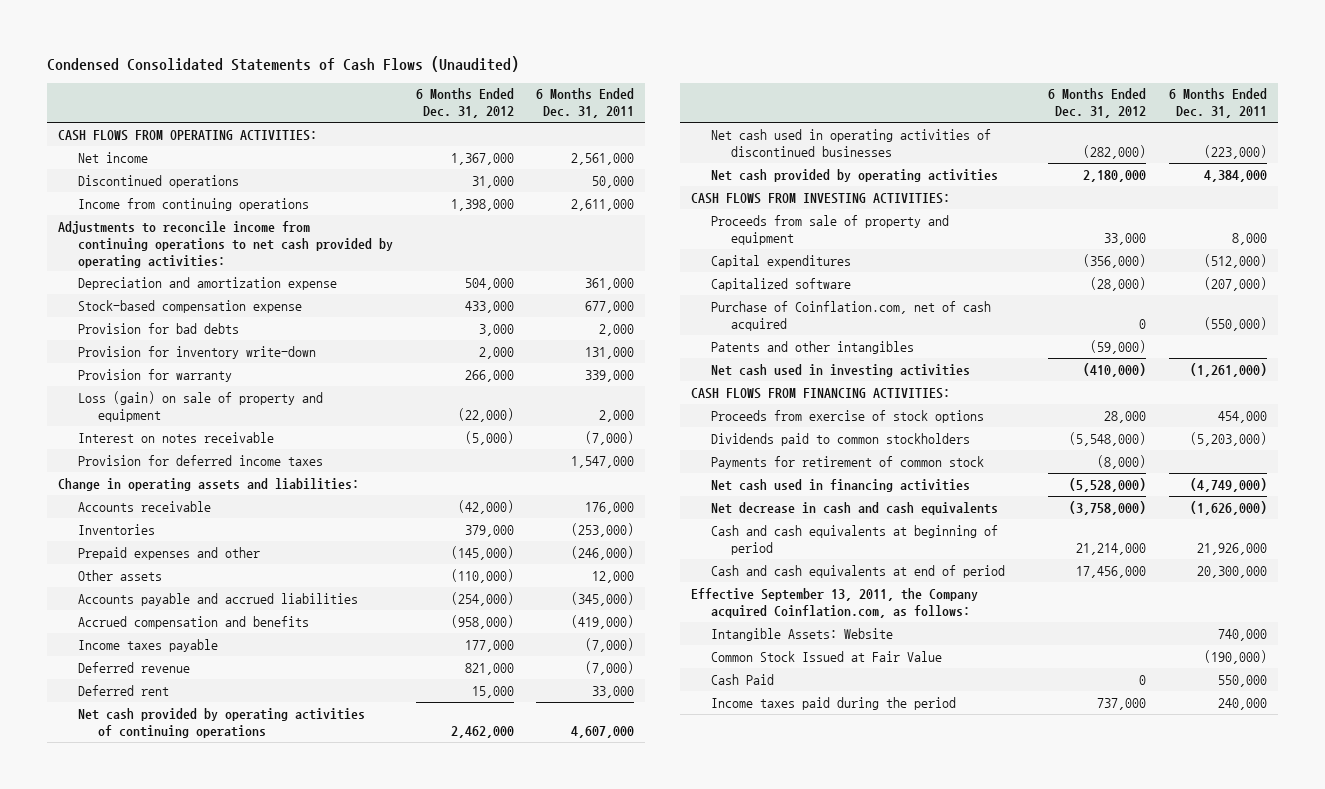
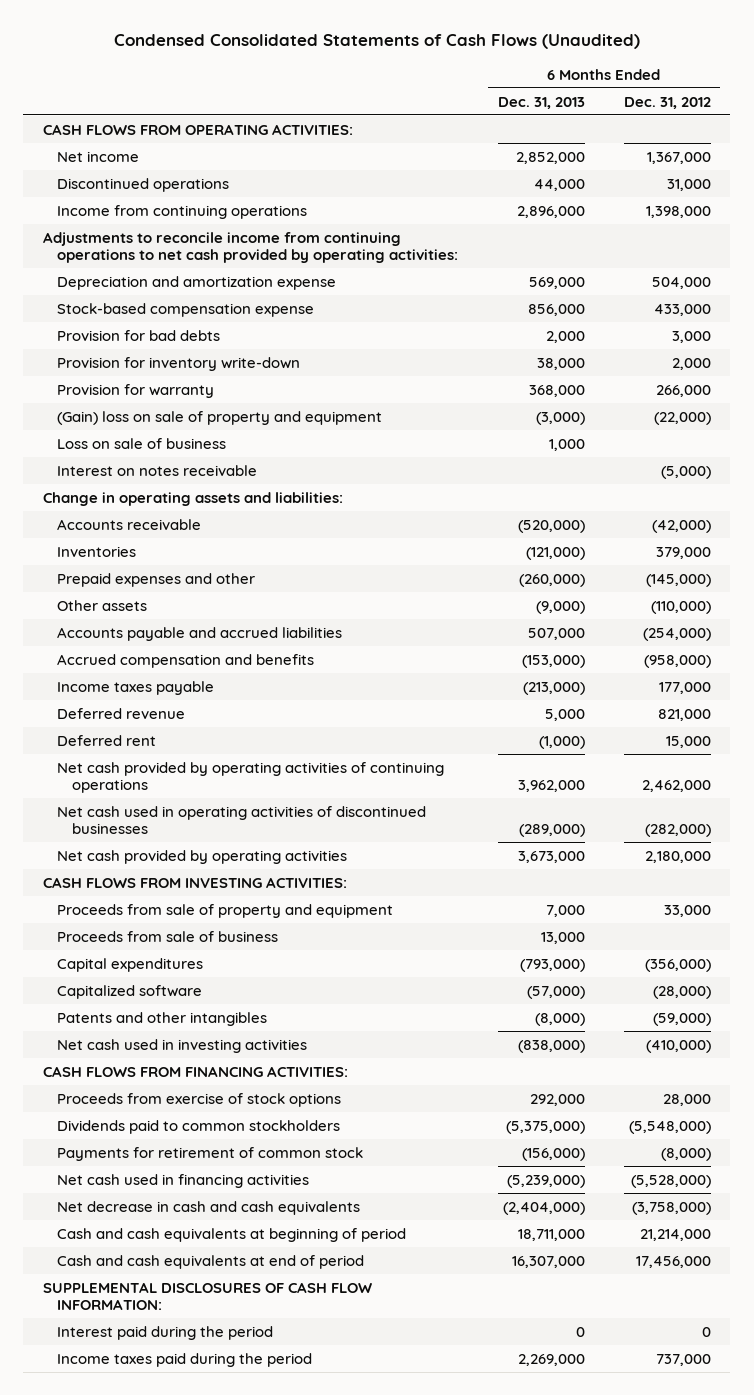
- | 6 Months Ended Dec. 31, 2012 | 6 Months Ended Dec. 31, 2011
+ | 6 Months Ended Dec. 31, 2013 | 6 Months Ended Dec. 31, 2012
- Loss (gain) on sale of property and equipment | (22,000) | 2,000
+ (Gain) loss on sale of property and equipment | (3,000) | (22,000)
+ Loss on sale of business | 1,000 |
- Provision for deferred income taxes | | 1,547,000
+ Proceeds from sale of business | 13,000 |
- Purchase of Coinflation.com, net of cash acquired | 0 | (550,000)
- Effective September 13, 2011, the Company acquired Coinflation.com, as follows:
- Intangible Assets: Website | | 740,000
- Common Stock Issued at Fair Value | | (190,000)
- Cash Paid | 0 | 550,000
+ SUPPLEMENTAL DISCLOSURES OF CASH FLOW INFORMATION:
+ Interest paid during the period | 0 | 0

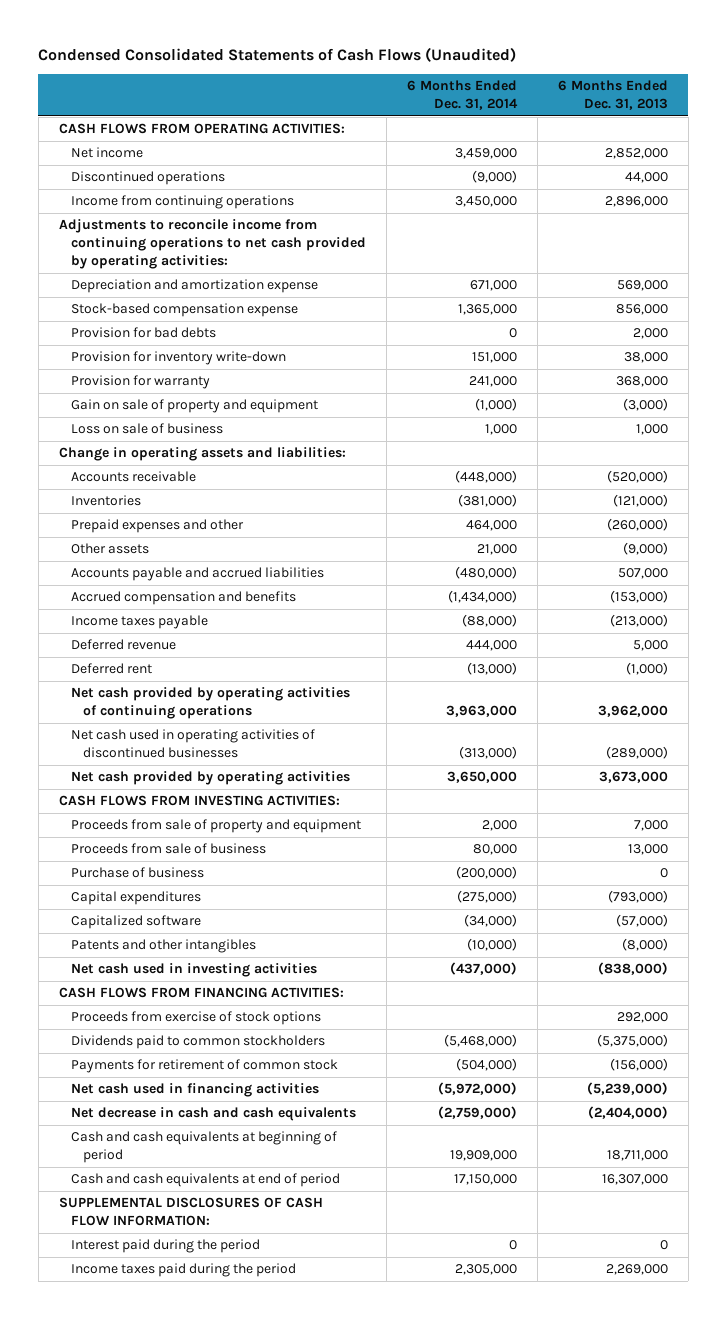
- | 6 Months Ended Dec. 31, 2013 | 6 Months Ended Dec. 31, 2012
+ | 6 Months Ended Dec. 31, 2014 | 6 Months Ended Dec. 31, 2013
- (Gain) loss on sale of property and equipment | (3,000) | (22,000)
+ Gain on sale of property and equipment | (1,000) | (3,000)
- Interest on notes receivable | | (5,000)
+ Purchase of business | (200,000) | 0

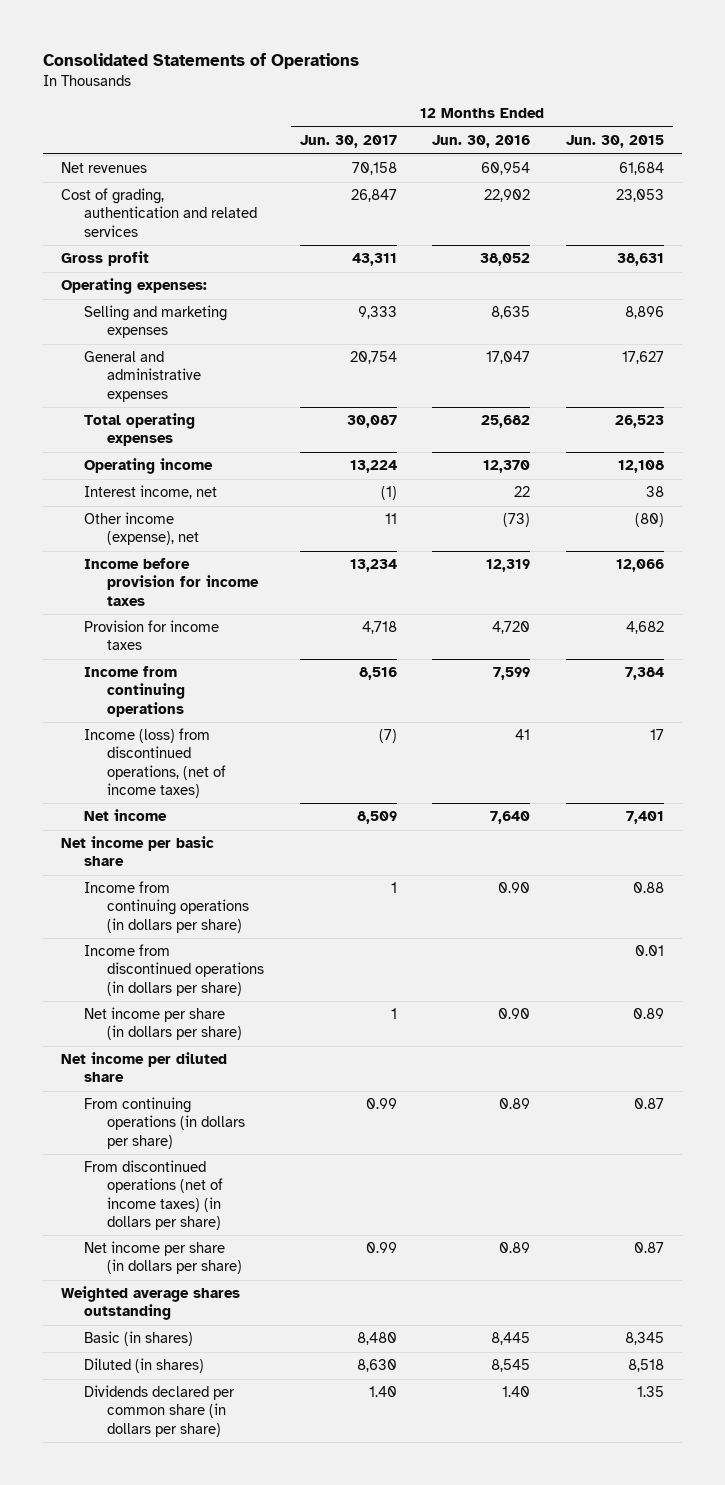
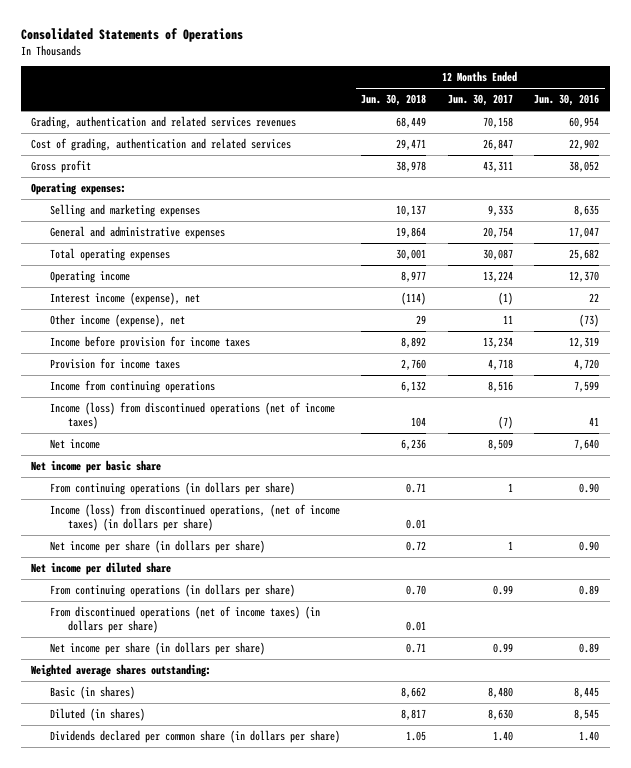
- | 12 Months Ended Jun. 30, 2017 | 12 Months Ended Jun. 30, 2016 | 12 Months Ended Jun. 30, 2015
+ | 12 Months Ended Jun. 30, 2018 | 12 Months Ended Jun. 30, 2017 | 12 Months Ended Jun. 30, 2016
- Net revenues | 70,158 | 60,954 | 61,684
+ Grading, authentication and related services revenues | 68,449 | 70,158 | 60,954
- Interest income, net | (1) | 22 | 38
+ Interest income (expense), net | (114) | (1) | 22
- Income (loss) from discontinued operations, (net of income taxes) | (7) | 41 | 17
+ Income (loss) from discontinued operations (net of income taxes) | 104 | (7) | 41
- Income from continuing operations (in dollars per share) | 1 | 0.90 | 0.88
- Income from discontinued operations (in dollars per share) | | | 0.01
+ From continuing operations (in dollars per share) | 0.71 | 1 | 0.90
+ Income (loss) from discontinued operations, (net of income taxes) (in dollars per share) | 0.01 | |
- Weighted average shares outstanding
+ Weighted average shares outstanding:

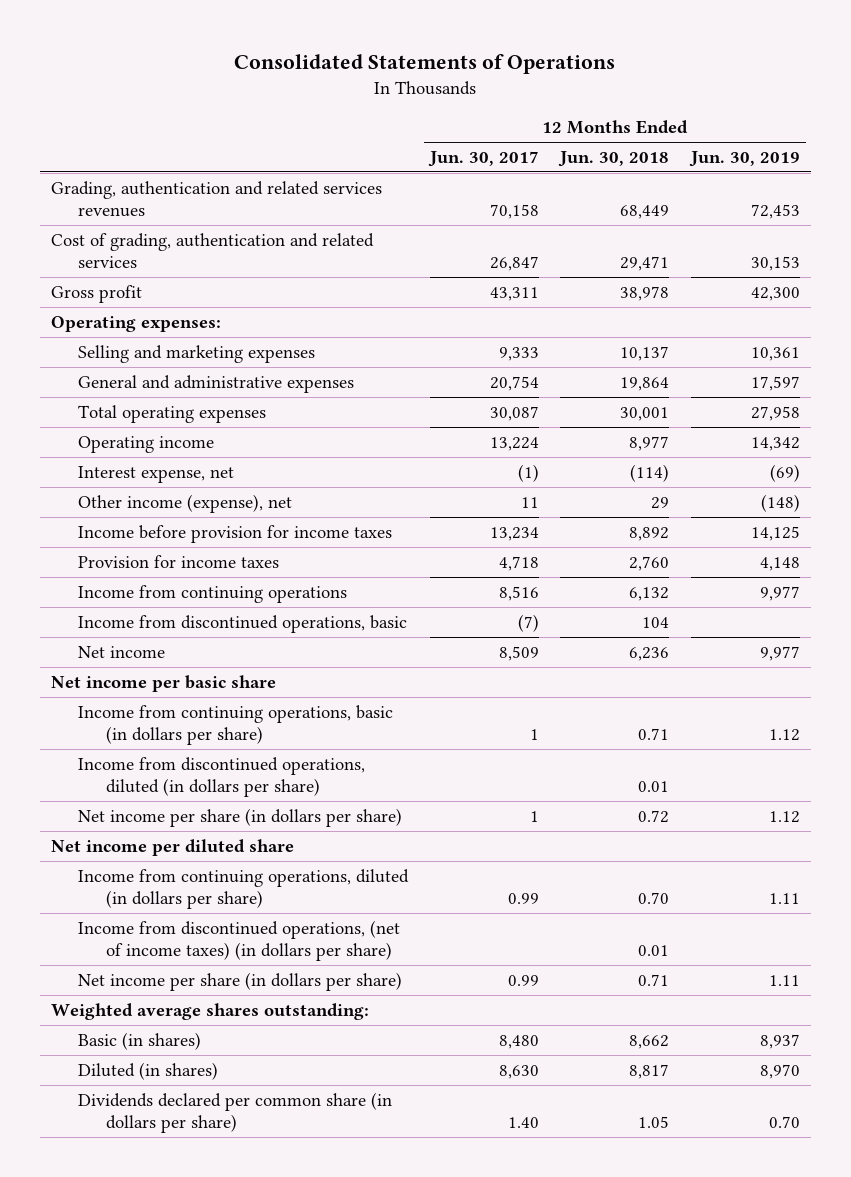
- | 12 Months Ended Jun. 30, 2018 | 12 Months Ended Jun. 30, 2017 | 12 Months Ended Jun. 30, 2016
+ | 12 Months Ended Jun. 30, 2017 | 12 Months Ended Jun. 30, 2018 | 12 Months Ended Jun. 30, 2019
- Interest income (expense), net | (114) | (1) | 22
+ Interest expense, net | (1) | (114) | (69)
- Income (loss) from discontinued operations (net of income taxes) | 104 | (7) | 41
+ Income from discontinued operations, basic | (7) | 104 |
- From continuing operations (in dollars per share) | 0.71 | 1 | 0.90
- Income (loss) from discontinued operations, (net of income taxes) (in dollars per share) | 0.01 | |
+ Income from continuing operations, basic (in dollars per share) | 1 | 0.71 | 1.12
+ Income from discontinued operations, diluted (in dollars per share) | | 0.01 |
- From continuing operations (in dollars per share) | 0.70 | 0.99 | 0.89
- From discontinued operations (net of income taxes) (in dollars per share) | 0.01 | |
+ Income from continuing operations, diluted (in dollars per share) | 0.99 | 0.70 | 1.11
+ Income from discontinued operations, (net of income taxes) (in dollars per share) | | 0.01 |

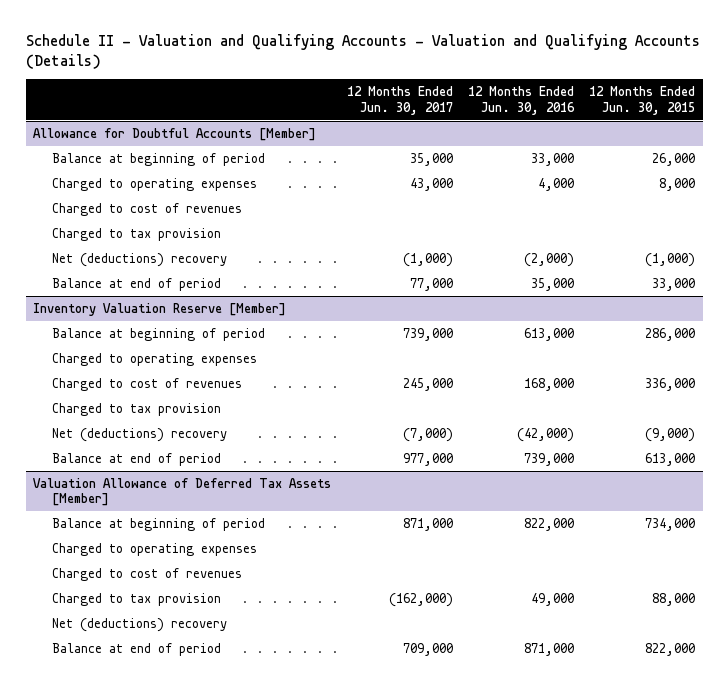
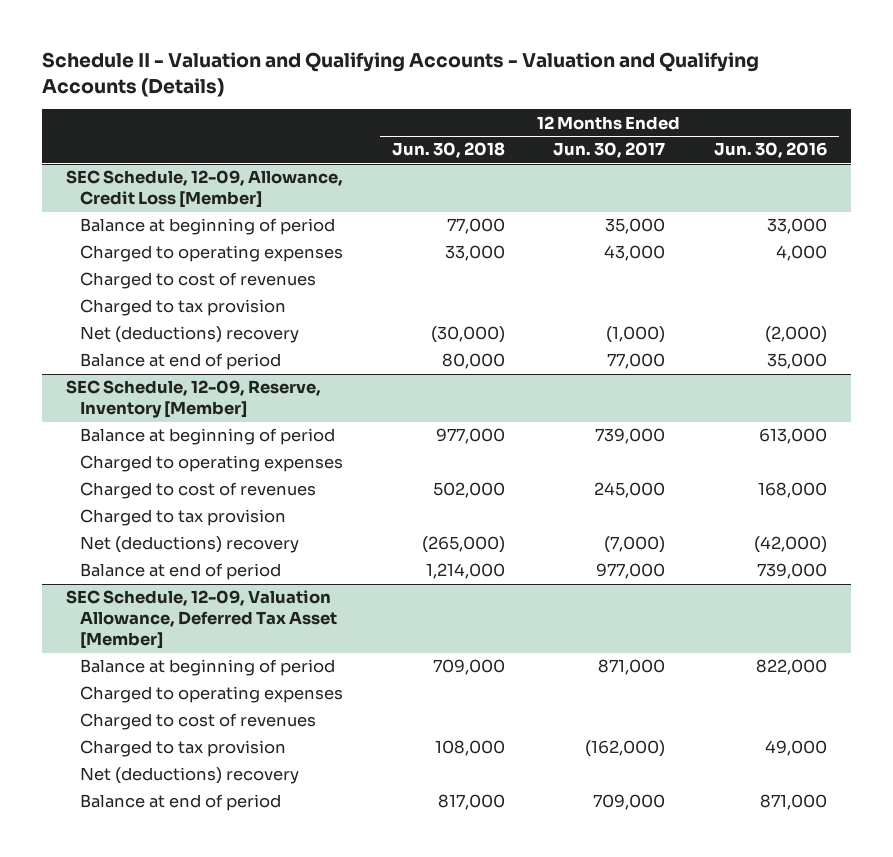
- | 12 Months Ended Jun. 30, 2017 | 12 Months Ended Jun. 30, 2016 | 12 Months Ended Jun. 30, 2015
+ | 12 Months Ended Jun. 30, 2018 | 12 Months Ended Jun. 30, 2017 | 12 Months Ended Jun. 30, 2016
- Allowance for Doubtful Accounts [Member]
+ SEC Schedule, 12-09, Allowance, Credit Loss [Member]
- Inventory Valuation Reserve [Member]
+ SEC Schedule, 12-09, Reserve, Inventory [Member]
- Valuation Allowance of Deferred Tax Assets [Member]
+ SEC Schedule, 12-09, Valuation Allowance, Deferred Tax Asset [Member]

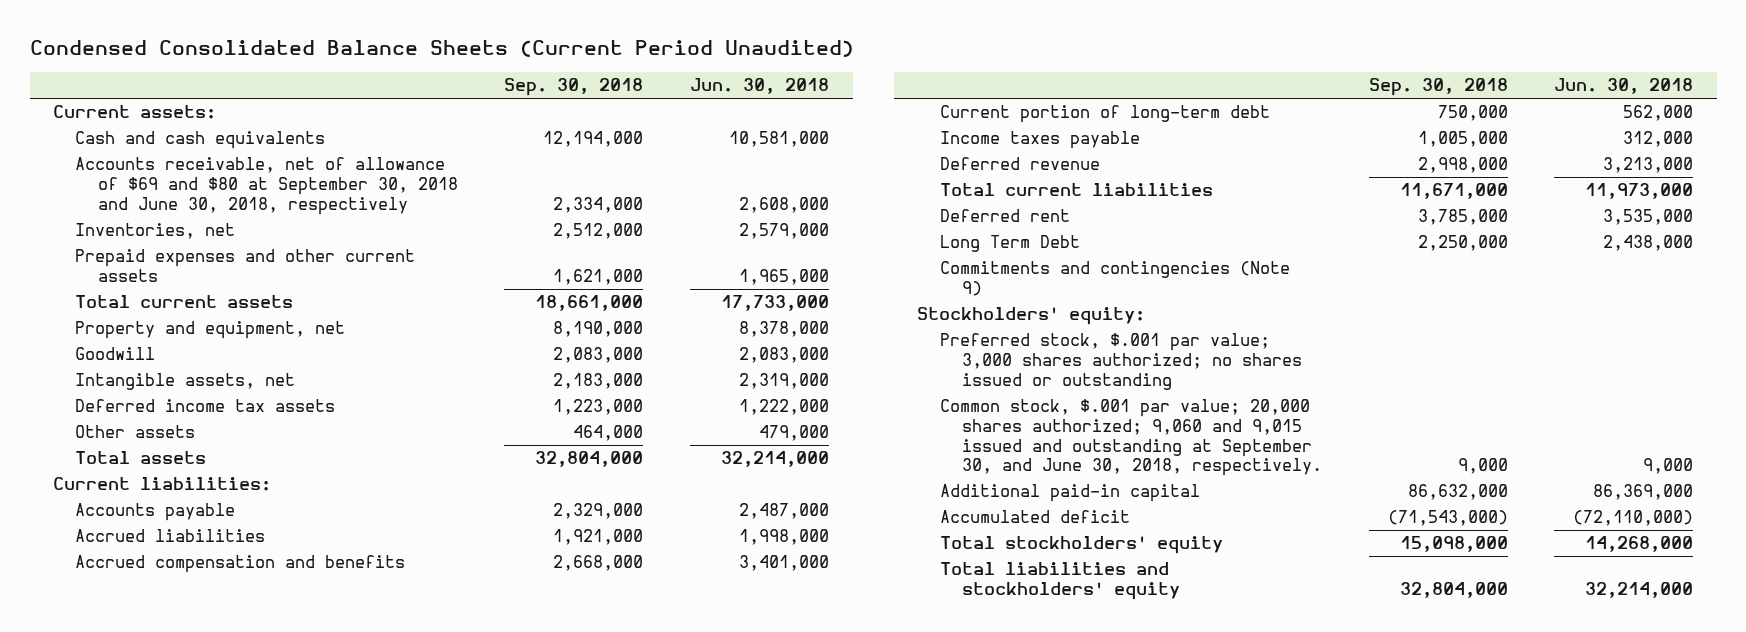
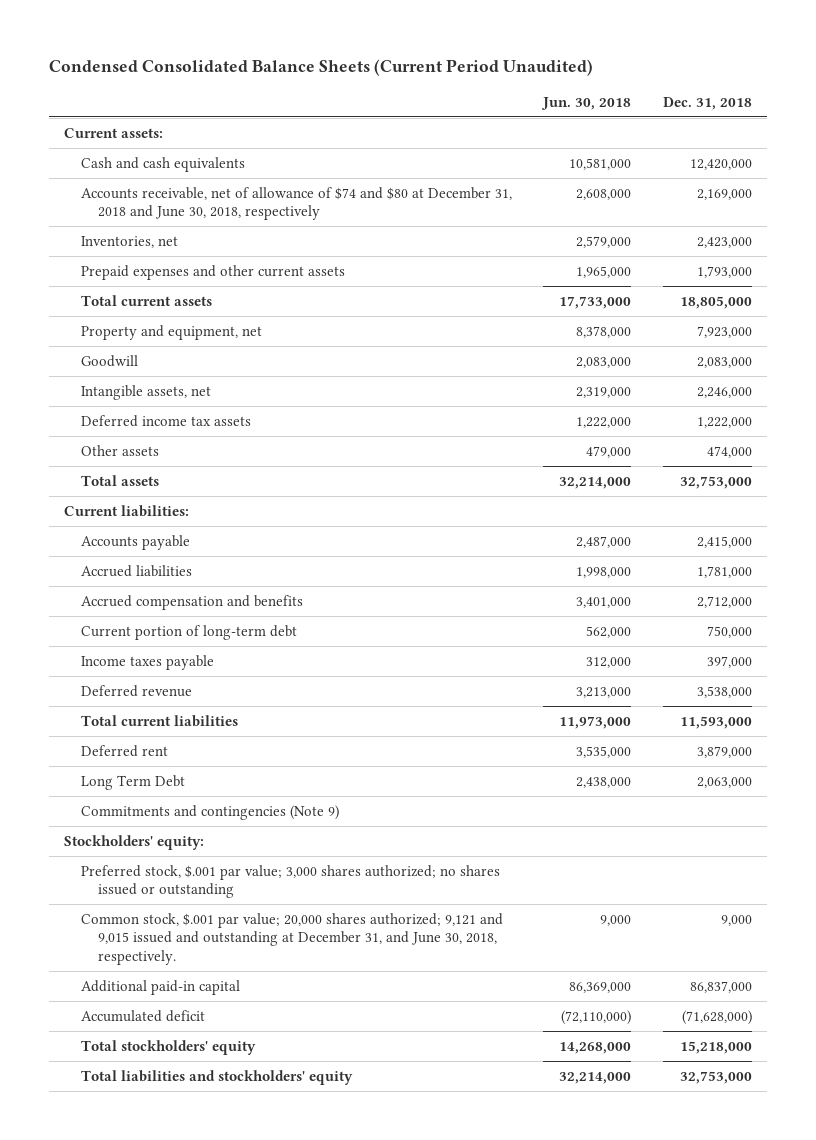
- | Sep. 30, 2018 | Jun. 30, 2018
+ | Jun. 30, 2018 | Dec. 31, 2018
- Accounts receivable, net of allowance of $69 and $80 at September 30, 2018 and June 30, 2018, respectively | 2,334,000 | 2,608,000
+ Accounts receivable, net of allowance of $74 and $80 at December 31, 2018 and June 30, 2018, respectively | 2,608,000 | 2,169,000
- Common stock, $.001 par value; 20,000 shares authorized; 9,060 and 9,015 issued and outstanding at September 30, and June 30, 2018, respectively. | 9,000 | 9,000
+ Common stock, $.001 par value; 20,000 shares authorized; 9,121 and 9,015 issued and outstanding at December 31, and June 30, 2018, respectively. | 9,000 | 9,000

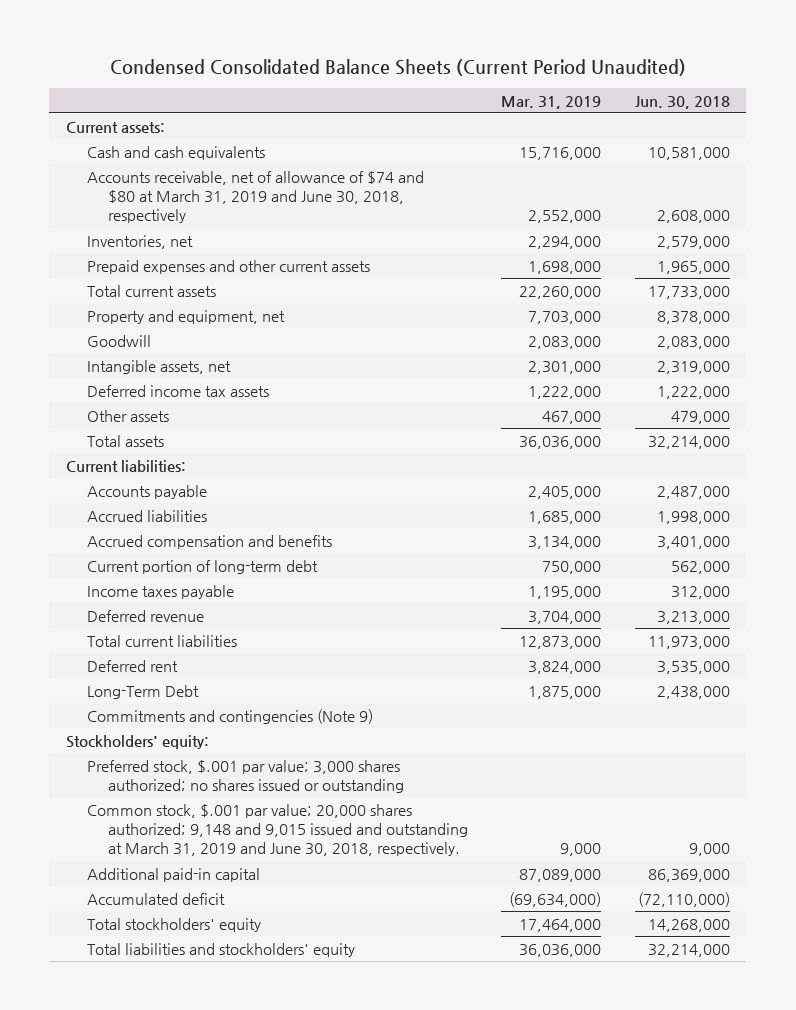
- | Jun. 30, 2018 | Dec. 31, 2018
+ | Mar. 31, 2019 | Jun. 30, 2018
- Accounts receivable, net of allowance of $74 and $80 at December 31, 2018 and June 30, 2018, respectively | 2,608,000 | 2,169,000
+ Accounts receivable, net of allowance of $74 and $80 at March 31, 2019 and June 30, 2018, respectively | 2,552,000 | 2,608,000
- Long Term Debt | 2,438,000 | 2,063,000
+ Long-Term Debt | 1,875,000 | 2,438,000
- Common stock, $.001 par value; 20,000 shares authorized; 9,121 and 9,015 issued and outstanding at December 31, and June 30, 2018, respectively. | 9,000 | 9,000
+ Common stock, $.001 par value; 20,000 shares authorized; 9,148 and 9,015 issued and outstanding at March 31, 2019 and June 30, 2018, respectively. | 9,000 | 9,000

